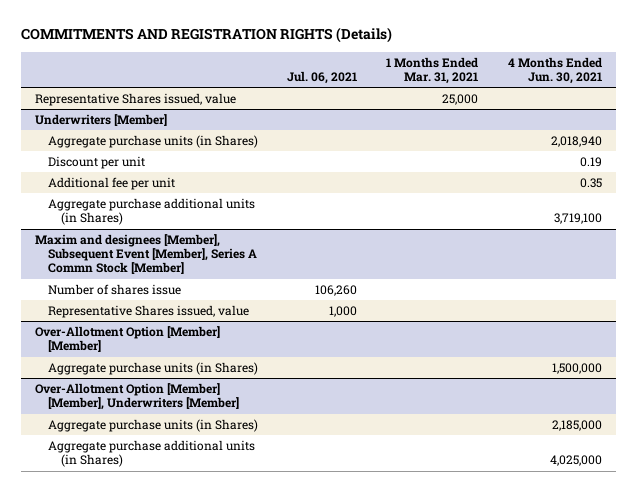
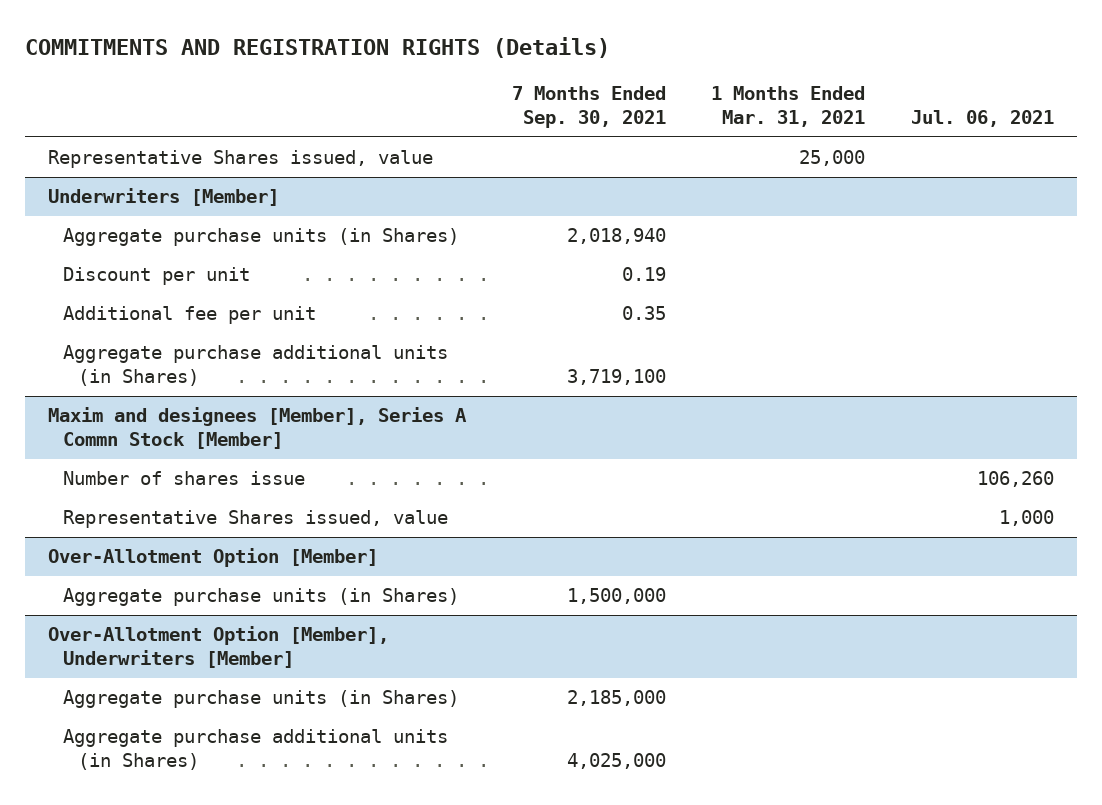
- | Jul. 06, 2021 | 1 Months Ended Mar. 31, 2021 | 4 Months Ended Jun. 30, 2021
+ | 7 Months Ended Sep. 30, 2021 | 1 Months Ended Mar. 31, 2021 | Jul. 06, 2021
- Maxim and designees [Member], Subsequent Event [Member], Series A Commn Stock [Member]
+ Maxim and designees [Member], Series A Commn Stock [Member]
- Over-Allotment Option [Member] [Member]
+ Over-Allotment Option [Member]
- Over-Allotment Option [Member] [Member], Underwriters [Member]
+ Over-Allotment Option [Member], Underwriters [Member]

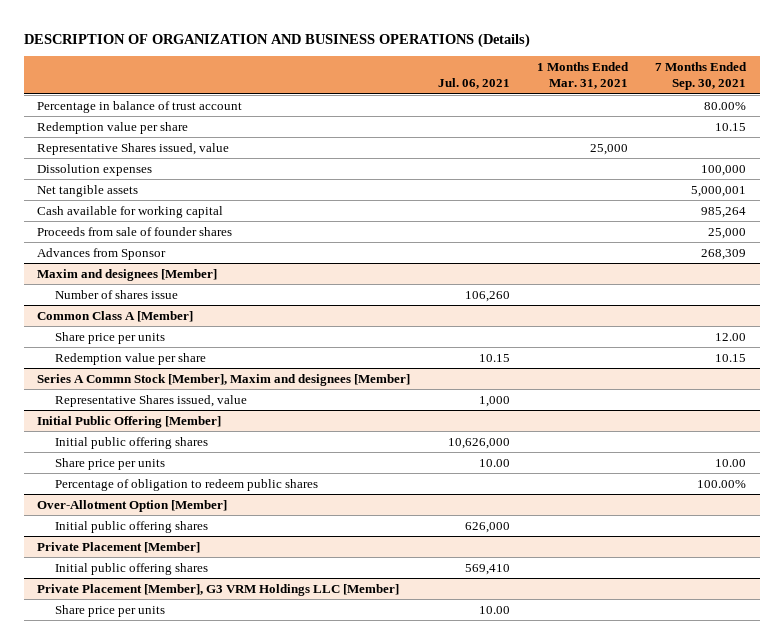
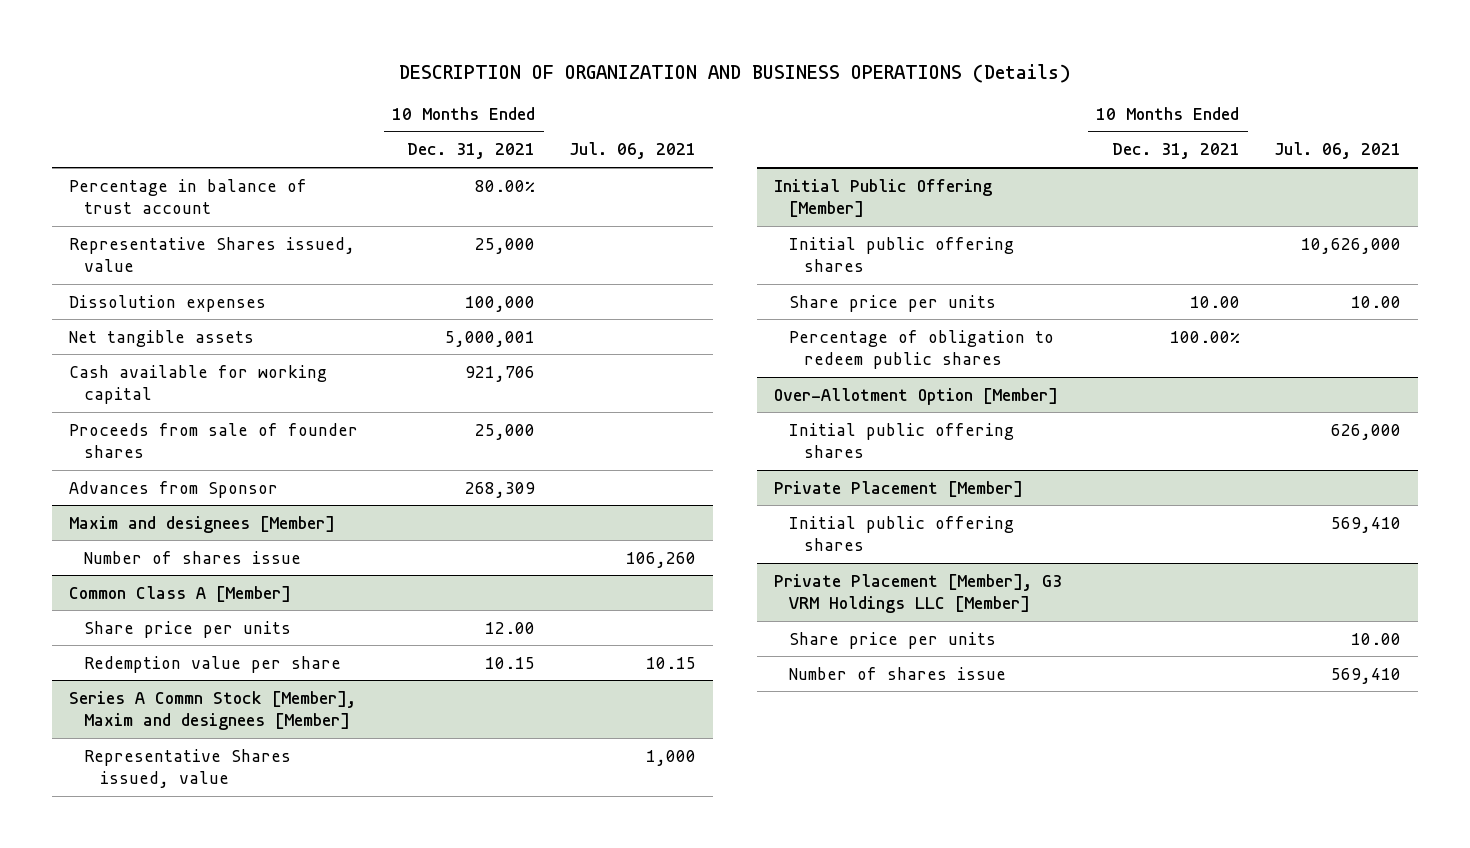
- | Jul. 06, 2021 | 1 Months Ended Mar. 31, 2021 | 7 Months Ended Sep. 30, 2021
+ | 10 Months Ended Dec. 31, 2021 | Jul. 06, 2021
- Redemption value per share | | | 10.15
@ Private Placement [Member], G3 VRM Holdings LLC [Member]
+ Number of shares issue | | 569,410

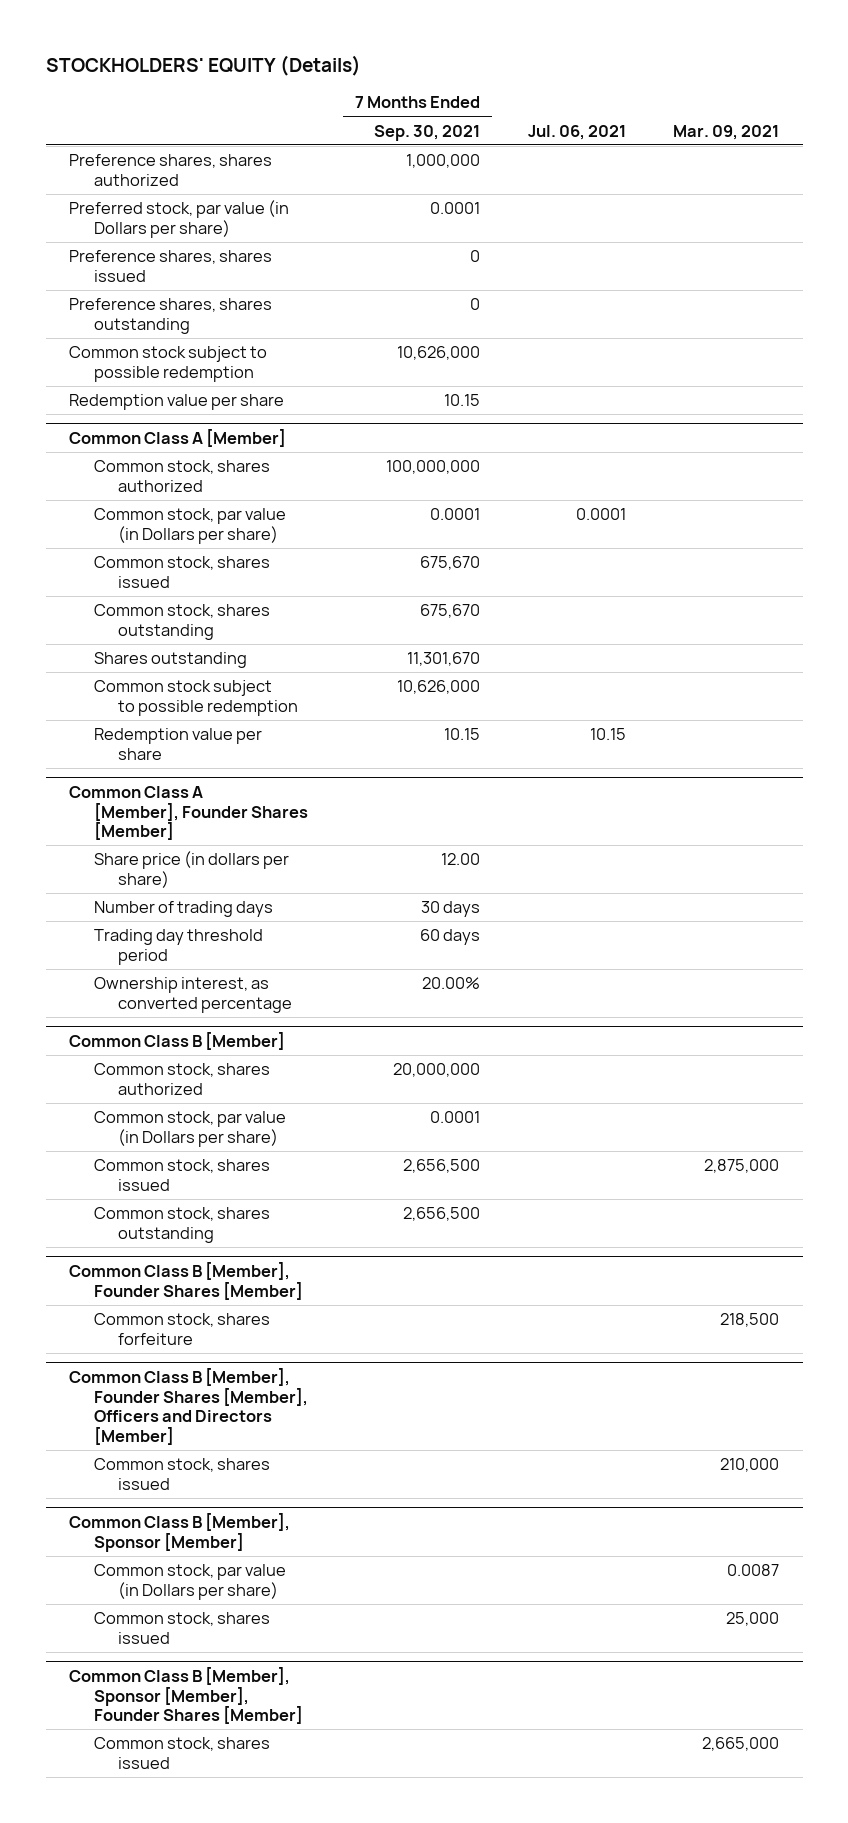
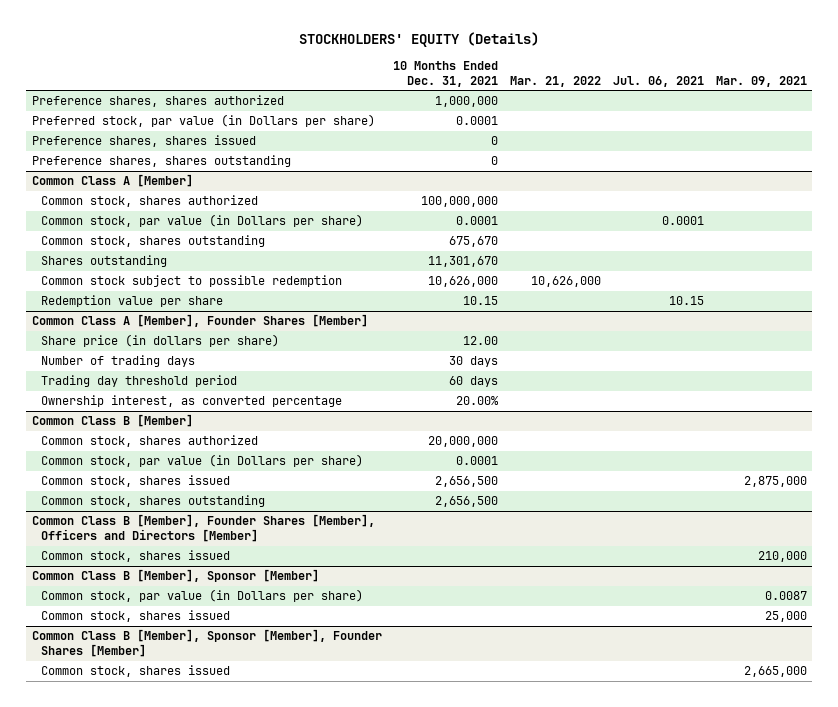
- | 7 Months Ended Sep. 30, 2021 | Jul. 06, 2021 | Mar. 09, 2021
+ | 10 Months Ended Dec. 31, 2021 | Mar. 21, 2022 | Jul. 06, 2021 | Mar. 09, 2021
- Common stock subject to possible redemption | 10,626,000 | |
- Redemption value per share | 10.15 | |
@ Common Class A [Member]
- Common stock, shares issued | 675,670 | |
- Common Class B [Member], Founder Shares [Member]
- Common stock, shares forfeiture | | | 218,500

